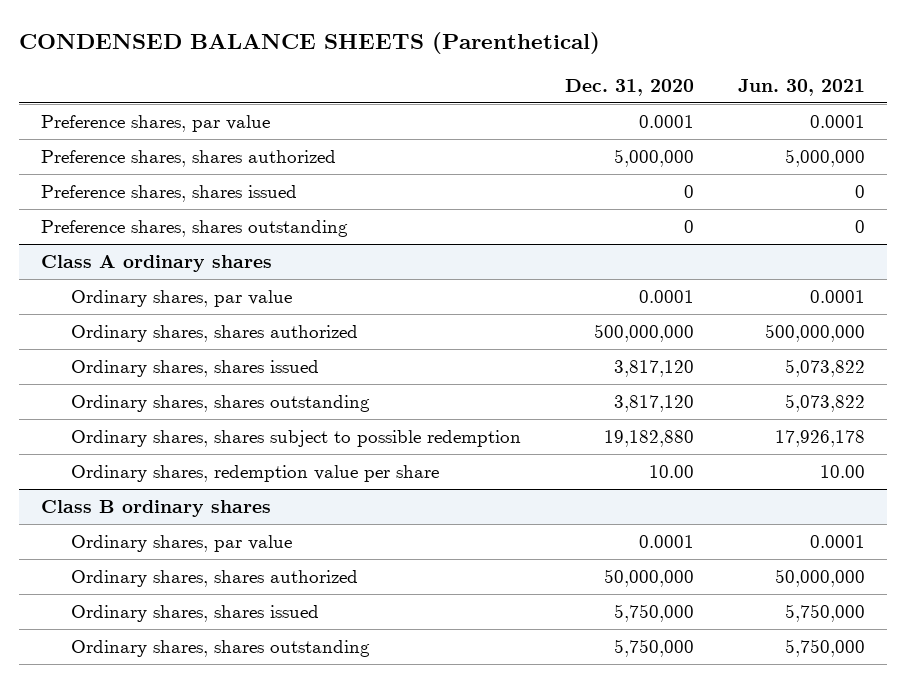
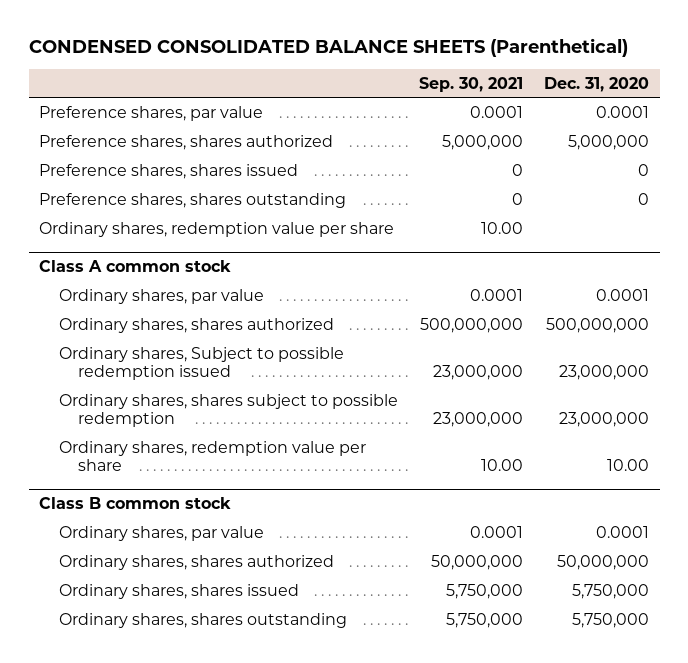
- CONDENSED BALANCE SHEETS (Parenthetical)
+ CONDENSED CONSOLIDATED BALANCE SHEETS (Parenthetical)
- | Dec. 31, 2020 | Jun. 30, 2021
+ | Sep. 30, 2021 | Dec. 31, 2020
- Class A ordinary shares
+ Ordinary shares, redemption value per share | 10.00 |
+ Class A common stock
- Ordinary shares, shares issued | 3,817,120 | 5,073,822
- Ordinary shares, shares outstanding | 3,817,120 | 5,073,822
- Ordinary shares, shares subject to possible redemption | 19,182,880 | 17,926,178
+ Ordinary shares, Subject to possible redemption issued | 23,000,000 | 23,000,000
+ Ordinary shares, shares subject to possible redemption | 23,000,000 | 23,000,000
- Class B ordinary shares
+ Class B common stock

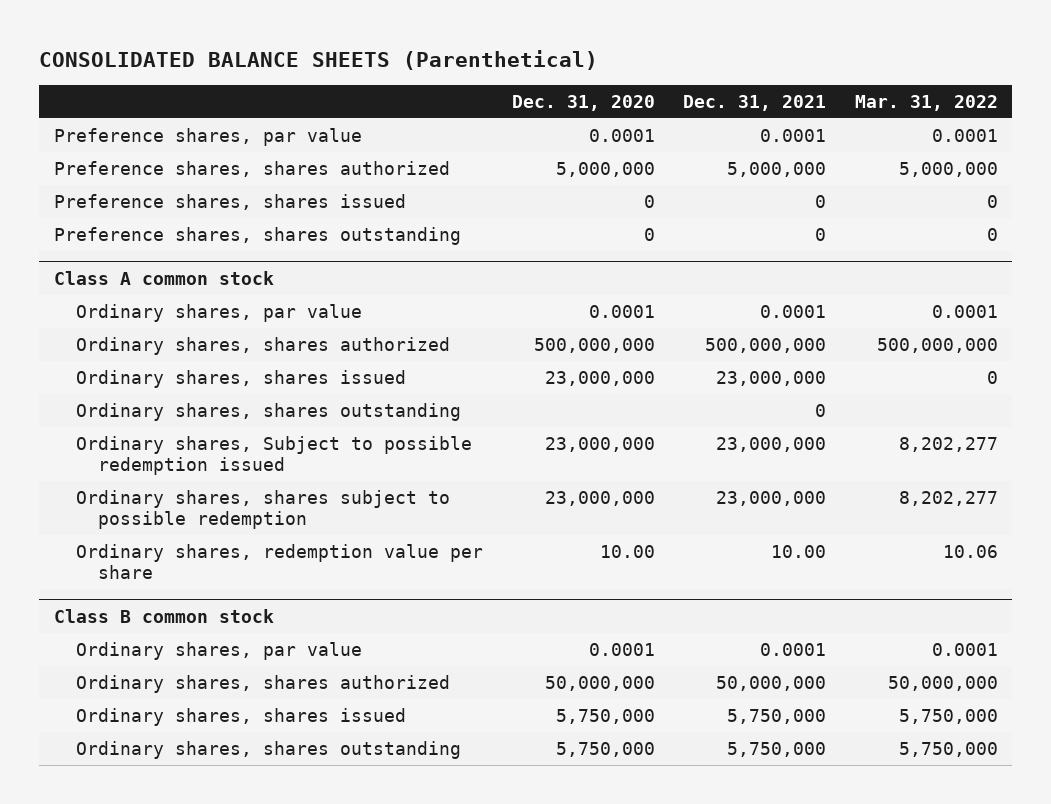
- CONDENSED CONSOLIDATED BALANCE SHEETS (Parenthetical)
+ CONSOLIDATED BALANCE SHEETS (Parenthetical)
- | Sep. 30, 2021 | Dec. 31, 2020
+ | Dec. 31, 2020 | Dec. 31, 2021 | Mar. 31, 2022
- Ordinary shares, redemption value per share | 10.00 |
@ Class A common stock
+ Ordinary shares, shares issued | 23,000,000 | 23,000,000 | 0
+ Ordinary shares, shares outstanding | | 0 |

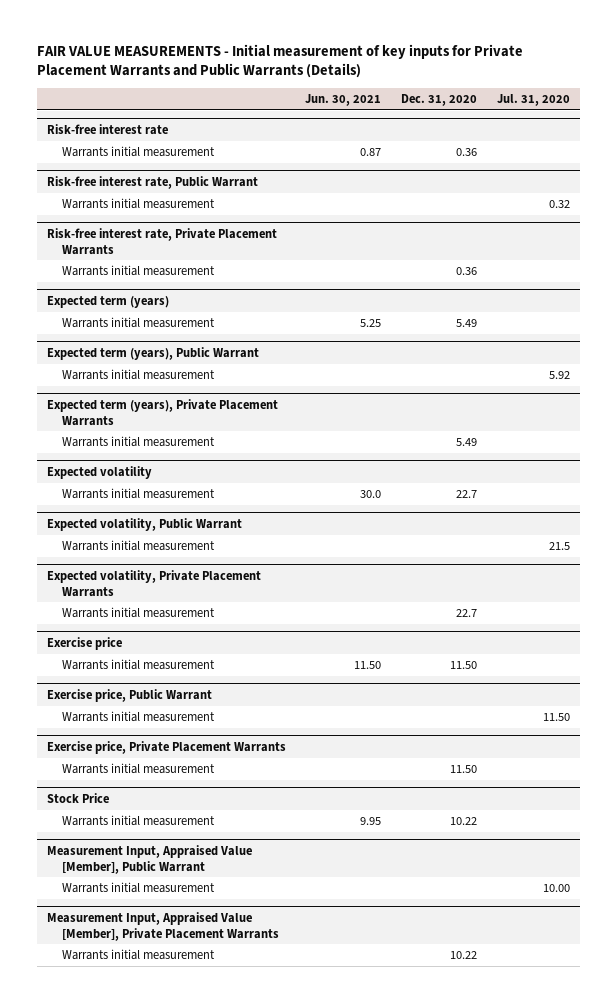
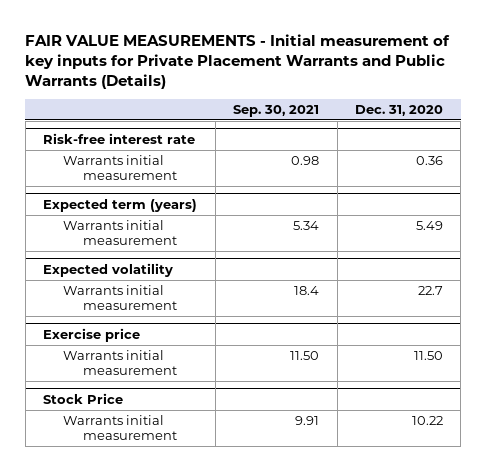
- | Jun. 30, 2021 | Dec. 31, 2020 | Jul. 31, 2020
+ | Sep. 30, 2021 | Dec. 31, 2020
- Risk-free interest rate, Public Warrant
- Warrants initial measurement | | | 0.32
- Risk-free interest rate, Private Placement Warrants
- Warrants initial measurement | | 0.36 |
- Expected term (years), Public Warrant
- Warrants initial measurement | | | 5.92
- Expected term (years), Private Placement Warrants
- Warrants initial measurement | | 5.49 |
- Expected volatility, Public Warrant
- Warrants initial measurement | | | 21.5
- Expected volatility, Private Placement Warrants
- Warrants initial measurement | | 22.7 |
- Exercise price, Public Warrant
- Warrants initial measurement | | | 11.50
- Exercise price, Private Placement Warrants
- Warrants initial measurement | | 11.50 |
- Measurement Input, Appraised Value [Member], Public Warrant
- Warrants initial measurement | | | 10.00
- Measurement Input, Appraised Value [Member], Private Placement Warrants
- Warrants initial measurement | | 10.22 |

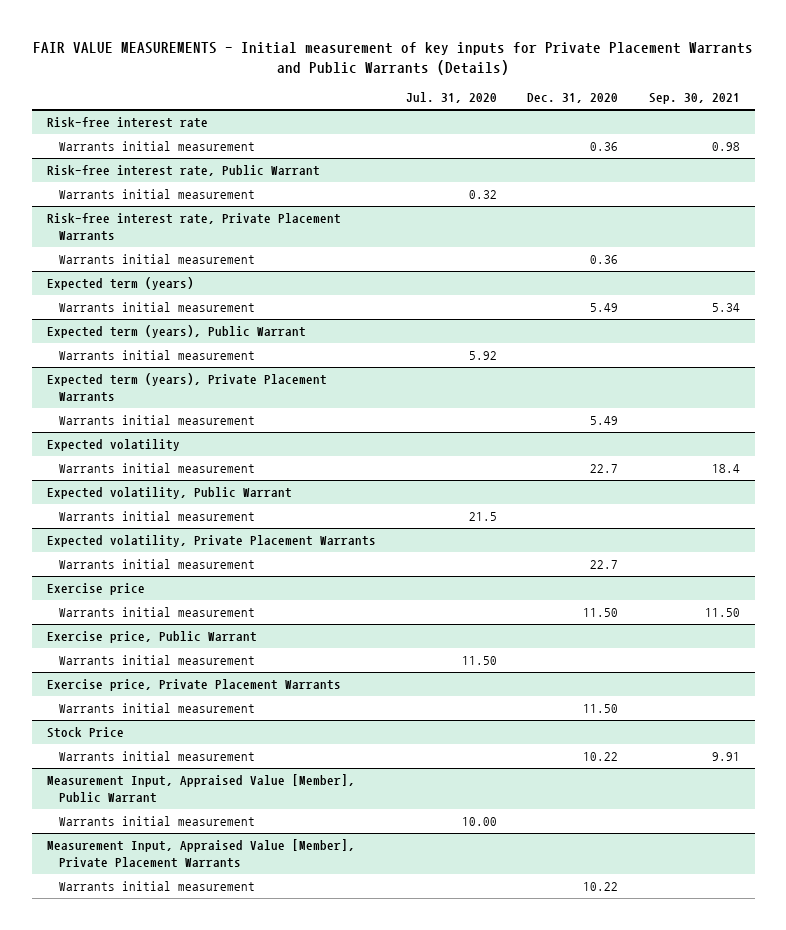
- | Sep. 30, 2021 | Dec. 31, 2020
+ | Jul. 31, 2020 | Dec. 31, 2020 | Sep. 30, 2021
+ Risk-free interest rate, Public Warrant
+ Warrants initial measurement | 0.32 | |
+ Risk-free interest rate, Private Placement Warrants
+ Warrants initial measurement | | 0.36 |
+ Expected term (years), Public Warrant
+ Warrants initial measurement | 5.92 | |
+ Expected term (years), Private Placement Warrants
+ Warrants initial measurement | | 5.49 |
+ Expected volatility, Public Warrant
+ Warrants initial measurement | 21.5 | |
+ Expected volatility, Private Placement Warrants
+ Warrants initial measurement | | 22.7 |
+ Exercise price, Public Warrant
+ Warrants initial measurement | 11.50 | |
+ Exercise price, Private Placement Warrants
+ Warrants initial measurement | | 11.50 |
+ Measurement Input, Appraised Value [Member], Public Warrant
+ Warrants initial measurement | 10.00 | |
+ Measurement Input, Appraised Value [Member], Private Placement Warrants
+ Warrants initial measurement | | 10.22 |

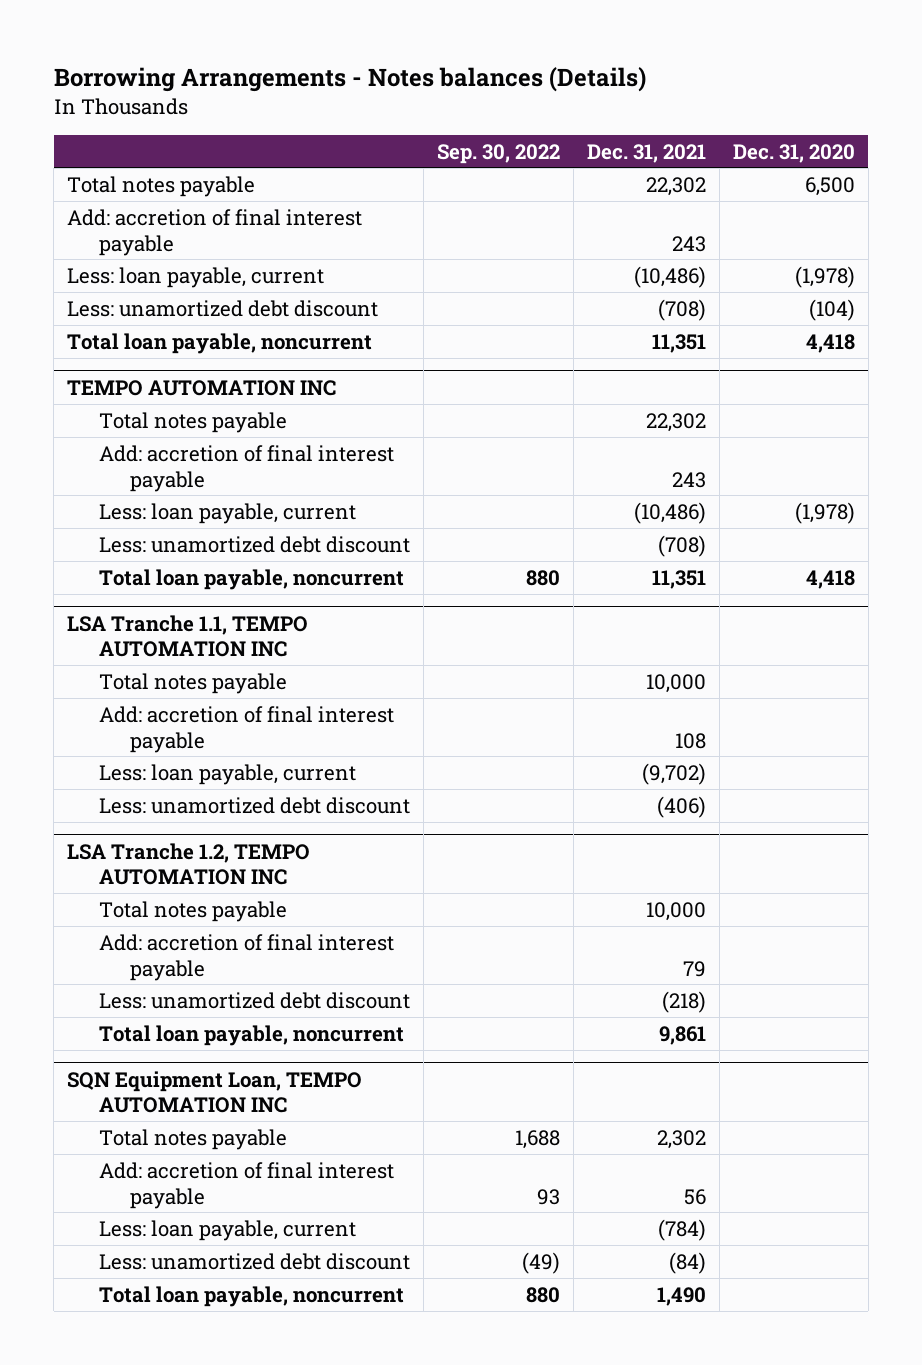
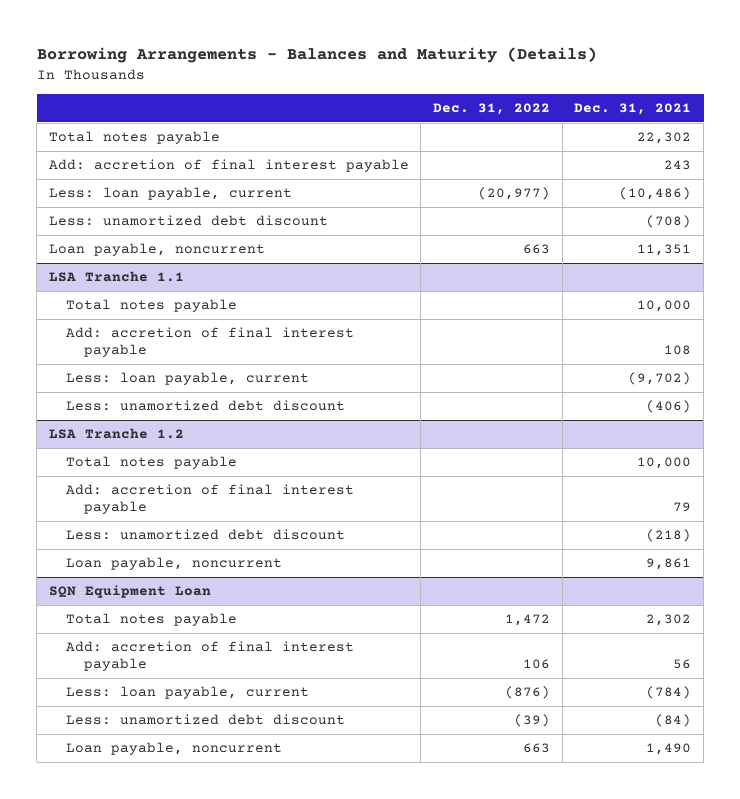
- Borrowing Arrangements - Notes balances (Details)
+ Borrowing Arrangements - Balances and Maturity (Details)
- | Sep. 30, 2022 | Dec. 31, 2021 | Dec. 31, 2020
+ | Dec. 31, 2022 | Dec. 31, 2021
- Total loan payable, noncurrent | | 11,351 | 4,418
- TEMPO AUTOMATION INC
- Total notes payable | | 22,302 |
- Add: accretion of final interest payable | | 243 |
- Less: loan payable, current | | (10,486) | (1,978)
- Less: unamortized debt discount | | (708) |
- Total loan payable, noncurrent | 880 | 11,351 | 4,418
- LSA Tranche 1.1, TEMPO AUTOMATION INC
+ Loan payable, noncurrent | 663 | 11,351
+ LSA Tranche 1.1
- LSA Tranche 1.2, TEMPO AUTOMATION INC
+ LSA Tranche 1.2
- Total loan payable, noncurrent | | 9,861 |
- SQN Equipment Loan, TEMPO AUTOMATION INC
+ Loan payable, noncurrent | | 9,861
+ SQN Equipment Loan
- Total loan payable, noncurrent | 880 | 1,490 |
+ Loan payable, noncurrent | 663 | 1,490

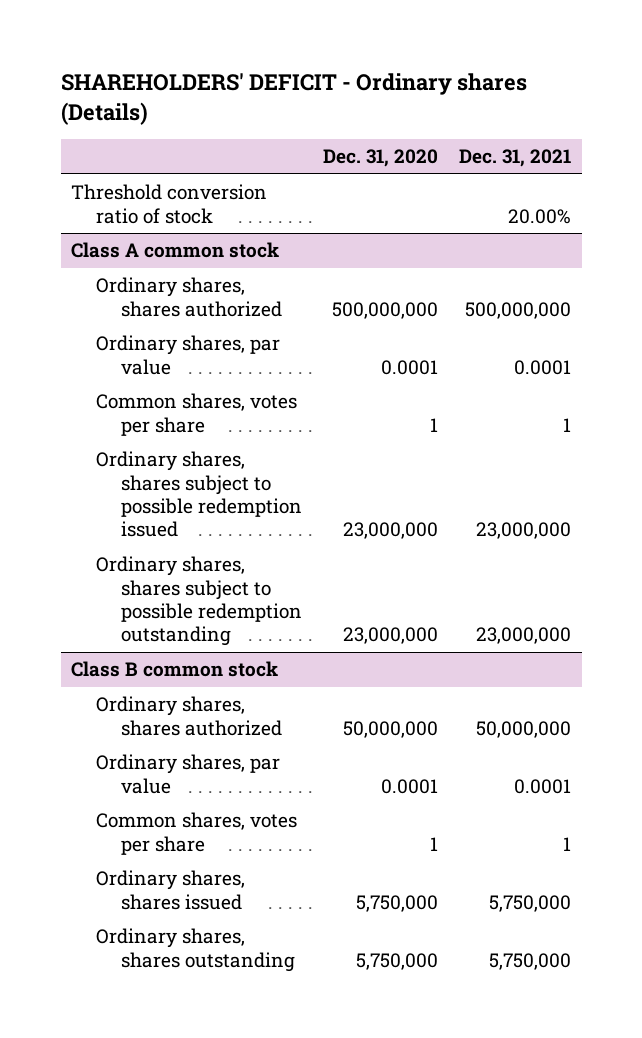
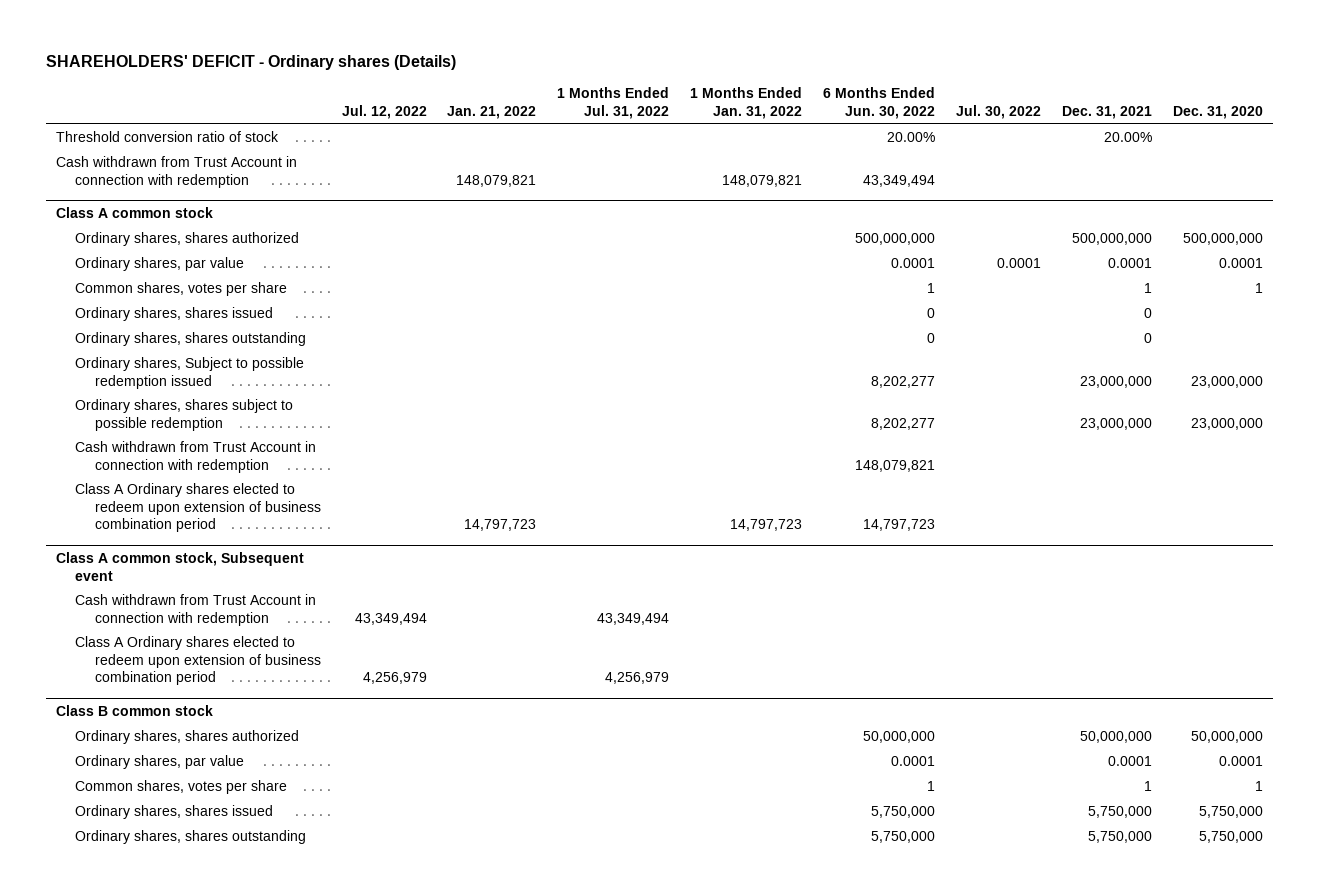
- | Dec. 31, 2020 | Dec. 31, 2021
+ | Jul. 12, 2022 | Jan. 21, 2022 | 1 Months Ended Jul. 31, 2022 | 1 Months Ended Jan. 31, 2022 | 6 Months Ended Jun. 30, 2022 | Jul. 30, 2022 | Dec. 31, 2021 | Dec. 31, 2020
+ Cash withdrawn from Trust Account in connection with redemption | | 148,079,821 | | 148,079,821 | 43,349,494 | | |
@ Class A common stock
- Ordinary shares, shares subject to possible redemption issued | 23,000,000 | 23,000,000
- Ordinary shares, shares subject to possible redemption outstanding | 23,000,000 | 23,000,000
+ Ordinary shares, shares issued | | | | | 0 | | 0 |
+ Ordinary shares, shares outstanding | | | | | 0 | | 0 |
+ Ordinary shares, Subject to possible redemption issued | | | | | 8,202,277 | | 23,000,000 | 23,000,000
+ Ordinary shares, shares subject to possible redemption | | | | | 8,202,277 | | 23,000,000 | 23,000,000
+ Cash withdrawn from Trust Account in connection with redemption | | | | | 148,079,821 | | |
+ Class A Ordinary shares elected to redeem upon extension of business combination period | | 14,797,723 | | 14,797,723 | 14,797,723 | | |
+ Class A common stock, Subsequent event
+ Cash withdrawn from Trust Account in connection with redemption | 43,349,494 | | 43,349,494 | | | | |
+ Class A Ordinary shares elected to redeem upon extension of business combination period | 4,256,979 | | 4,256,979 | | | | |

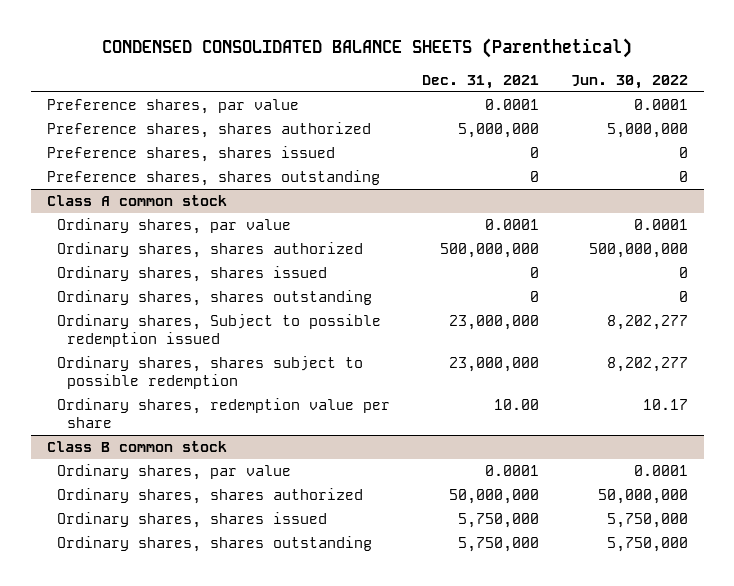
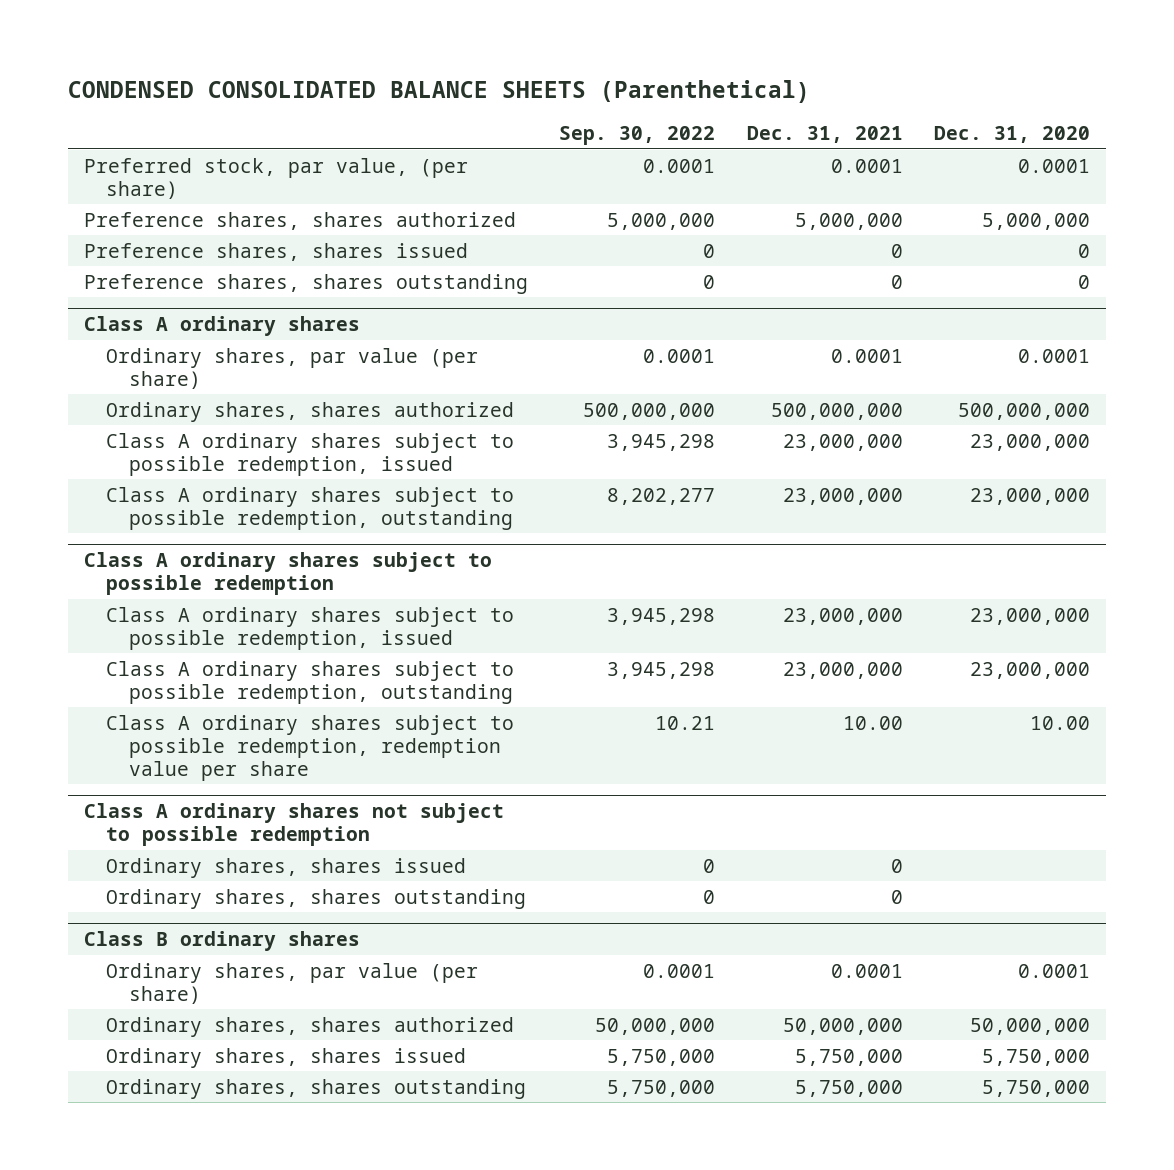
- | Dec. 31, 2021 | Jun. 30, 2022
+ | Sep. 30, 2022 | Dec. 31, 2021 | Dec. 31, 2020
- Preference shares, par value | 0.0001 | 0.0001
+ Preferred stock, par value, (per share) | 0.0001 | 0.0001 | 0.0001
- Class A common stock
- Ordinary shares, par value | 0.0001 | 0.0001
+ Class A ordinary shares
+ Ordinary shares, par value (per share) | 0.0001 | 0.0001 | 0.0001
+ Class A ordinary shares subject to possible redemption, issued | 3,945,298 | 23,000,000 | 23,000,000
+ Class A ordinary shares subject to possible redemption, outstanding | 8,202,277 | 23,000,000 | 23,000,000
+ Class A ordinary shares subject to possible redemption
+ Class A ordinary shares subject to possible redemption, issued | 3,945,298 | 23,000,000 | 23,000,000
+ Class A ordinary shares subject to possible redemption, outstanding | 3,945,298 | 23,000,000 | 23,000,000
+ Class A ordinary shares subject to possible redemption, redemption value per share | 10.21 | 10.00 | 10.00
+ Class A ordinary shares not subject to possible redemption
- Ordinary shares, Subject to possible redemption issued | 23,000,000 | 8,202,277
- Ordinary shares, shares subject to possible redemption | 23,000,000 | 8,202,277
- Ordinary shares, redemption value per share | 10.00 | 10.17
- Class B common stock
- Ordinary shares, par value | 0.0001 | 0.0001
+ Class B ordinary shares
+ Ordinary shares, par value (per share) | 0.0001 | 0.0001 | 0.0001

